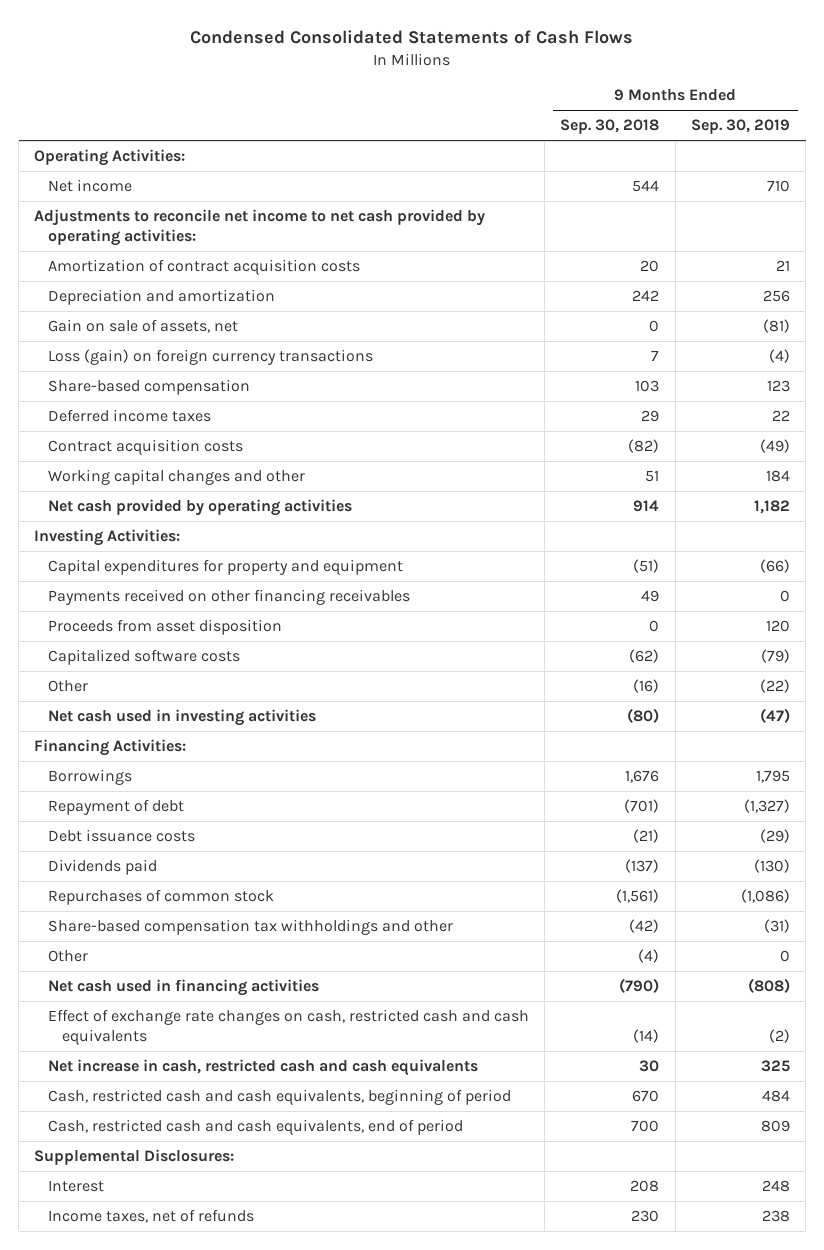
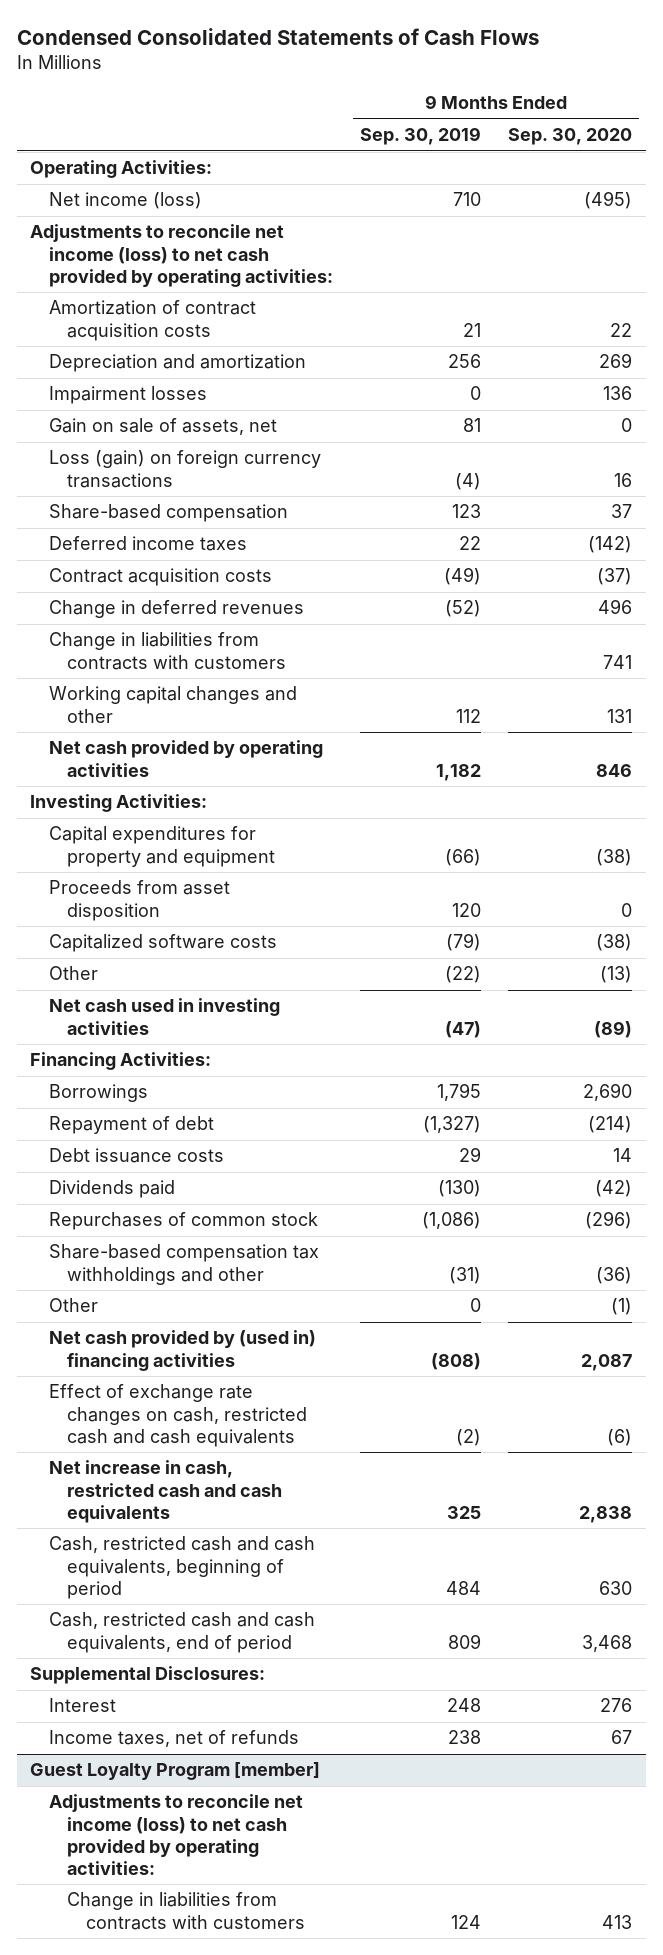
- | 9 Months Ended Sep. 30, 2018 | 9 Months Ended Sep. 30, 2019
+ | 9 Months Ended Sep. 30, 2019 | 9 Months Ended Sep. 30, 2020
- Net income | 544 | 710
- Adjustments to reconcile net income to net cash provided by operating activities:
+ Net income (loss) | 710 | (495)
+ Adjustments to reconcile net income (loss) to net cash provided by operating activities:
- Gain on sale of assets, net | 0 | (81)
+ Impairment losses | 0 | 136
+ Gain on sale of assets, net | 81 | 0
- Working capital changes and other | 51 | 184
+ Change in deferred revenues | (52) | 496
+ Change in liabilities from contracts with customers | | 741
+ Working capital changes and other | 112 | 131
- Payments received on other financing receivables | 49 | 0
- Debt issuance costs | (21) | (29)
+ Debt issuance costs | 29 | 14
- Net cash used in financing activities | (790) | (808)
+ Net cash provided by (used in) financing activities | (808) | 2,087
+ Guest Loyalty Program [member]
+ Adjustments to reconcile net income (loss) to net cash provided by operating activities:
+ Change in liabilities from contracts with customers | 124 | 413

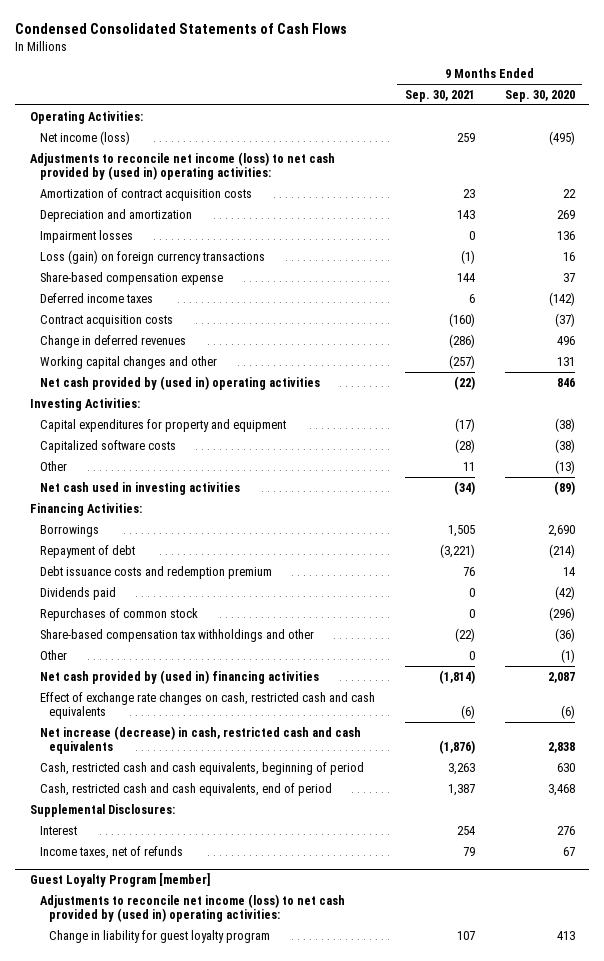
- | 9 Months Ended Sep. 30, 2019 | 9 Months Ended Sep. 30, 2020
+ | 9 Months Ended Sep. 30, 2021 | 9 Months Ended Sep. 30, 2020
- Adjustments to reconcile net income (loss) to net cash provided by operating activities:
+ Adjustments to reconcile net income (loss) to net cash provided by (used in) operating activities:
- Gain on sale of assets, net | 81 | 0
- Share-based compensation | 123 | 37
+ Share-based compensation expense | 144 | 37
- Change in liabilities from contracts with customers | | 741
- Net cash provided by operating activities | 1,182 | 846
+ Net cash provided by (used in) operating activities | (22) | 846
- Proceeds from asset disposition | 120 | 0
- Debt issuance costs | 29 | 14
+ Debt issuance costs and redemption premium | 76 | 14
- Net increase in cash, restricted cash and cash equivalents | 325 | 2,838
+ Net increase (decrease) in cash, restricted cash and cash equivalents | (1,876) | 2,838
@ Guest Loyalty Program [member]
- Adjustments to reconcile net income (loss) to net cash provided by operating activities:
- Change in liabilities from contracts with customers | 124 | 413
+ Adjustments to reconcile net income (loss) to net cash provided by (used in) operating activities:
+ Change in liability for guest loyalty program | 107 | 413

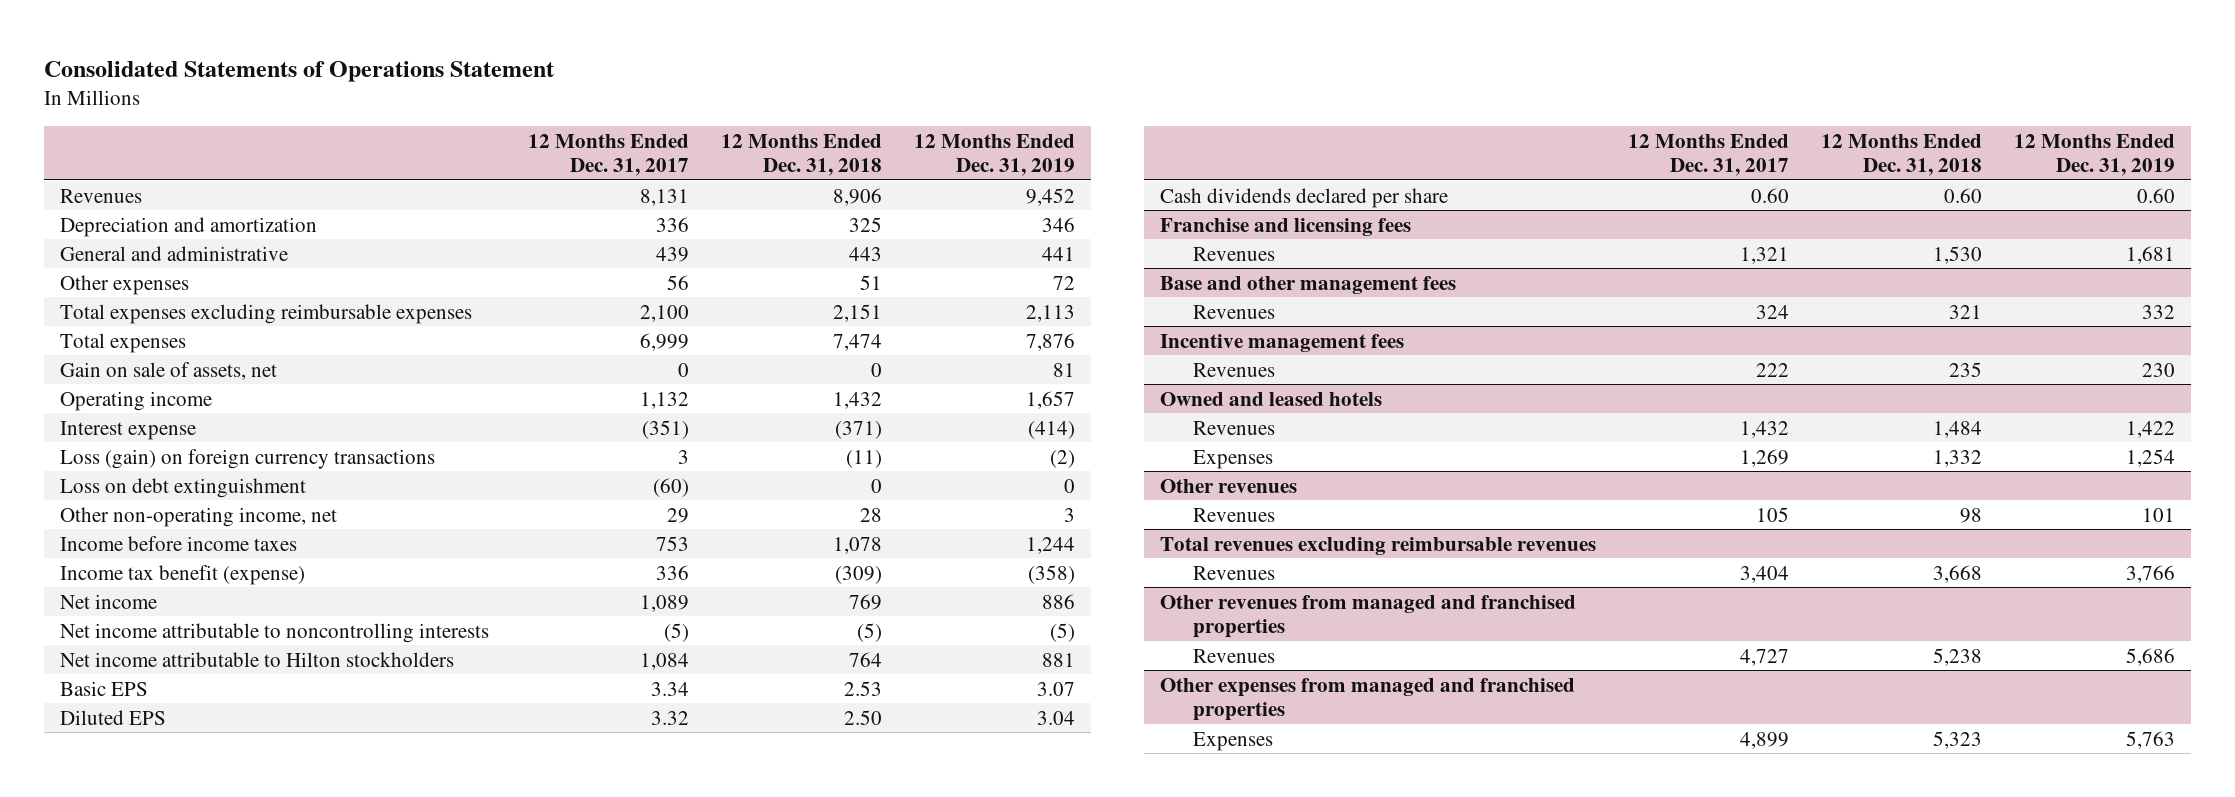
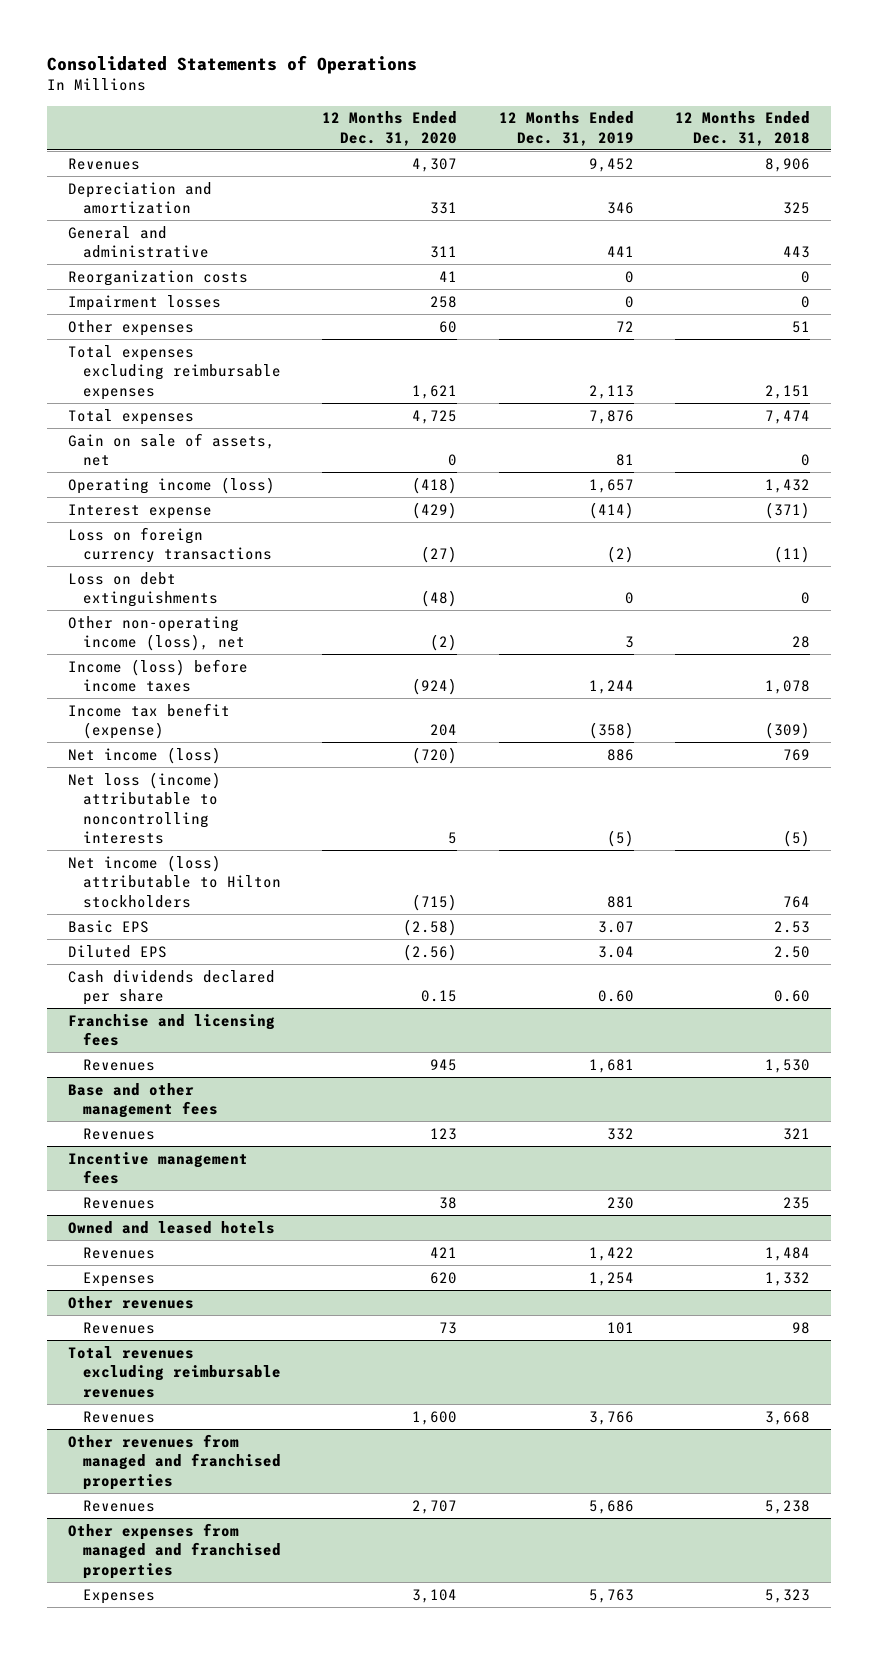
- Consolidated Statements of Operations Statement
+ Consolidated Statements of Operations
- | 12 Months Ended Dec. 31, 2017 | 12 Months Ended Dec. 31, 2018 | 12 Months Ended Dec. 31, 2019
+ | 12 Months Ended Dec. 31, 2020 | 12 Months Ended Dec. 31, 2019 | 12 Months Ended Dec. 31, 2018
+ Reorganization costs | 41 | 0 | 0
+ Impairment losses | 258 | 0 | 0
- Operating income | 1,132 | 1,432 | 1,657
+ Operating income (loss) | (418) | 1,657 | 1,432
- Loss (gain) on foreign currency transactions | 3 | (11) | (2)
- Loss on debt extinguishment | (60) | 0 | 0
- Other non-operating income, net | 29 | 28 | 3
- Income before income taxes | 753 | 1,078 | 1,244
+ Loss on foreign currency transactions | (27) | (2) | (11)
+ Loss on debt extinguishments | (48) | 0 | 0
+ Other non-operating income (loss), net | (2) | 3 | 28
+ Income (loss) before income taxes | (924) | 1,244 | 1,078
- Net income | 1,089 | 769 | 886
- Net income attributable to noncontrolling interests | (5) | (5) | (5)
- Net income attributable to Hilton stockholders | 1,084 | 764 | 881
+ Net income (loss) | (720) | 886 | 769
+ Net loss (income) attributable to noncontrolling interests | 5 | (5) | (5)
+ Net income (loss) attributable to Hilton stockholders | (715) | 881 | 764

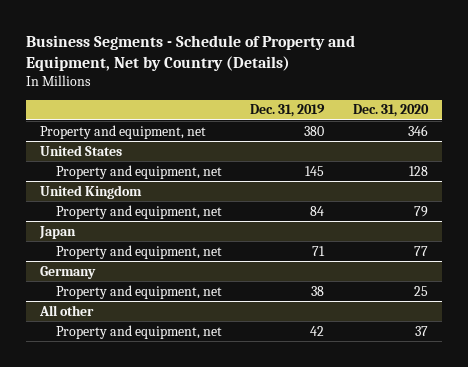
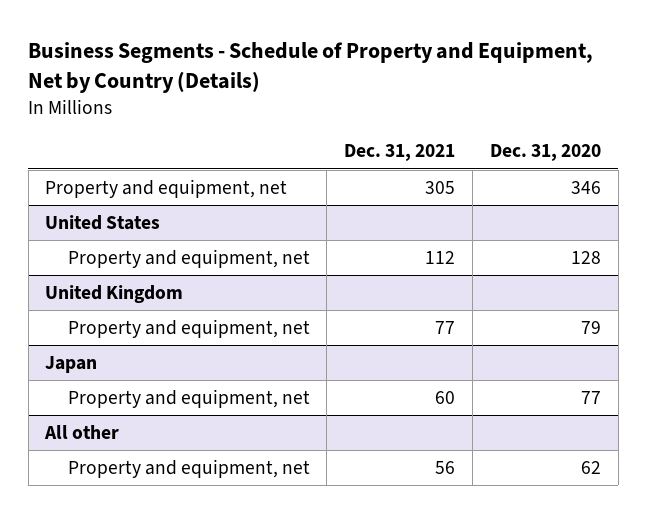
- | Dec. 31, 2019 | Dec. 31, 2020
+ | Dec. 31, 2021 | Dec. 31, 2020
- Germany
- Property and equipment, net | 38 | 25
@ All other
- Property and equipment, net | 42 | 37
+ Property and equipment, net | 56 | 62

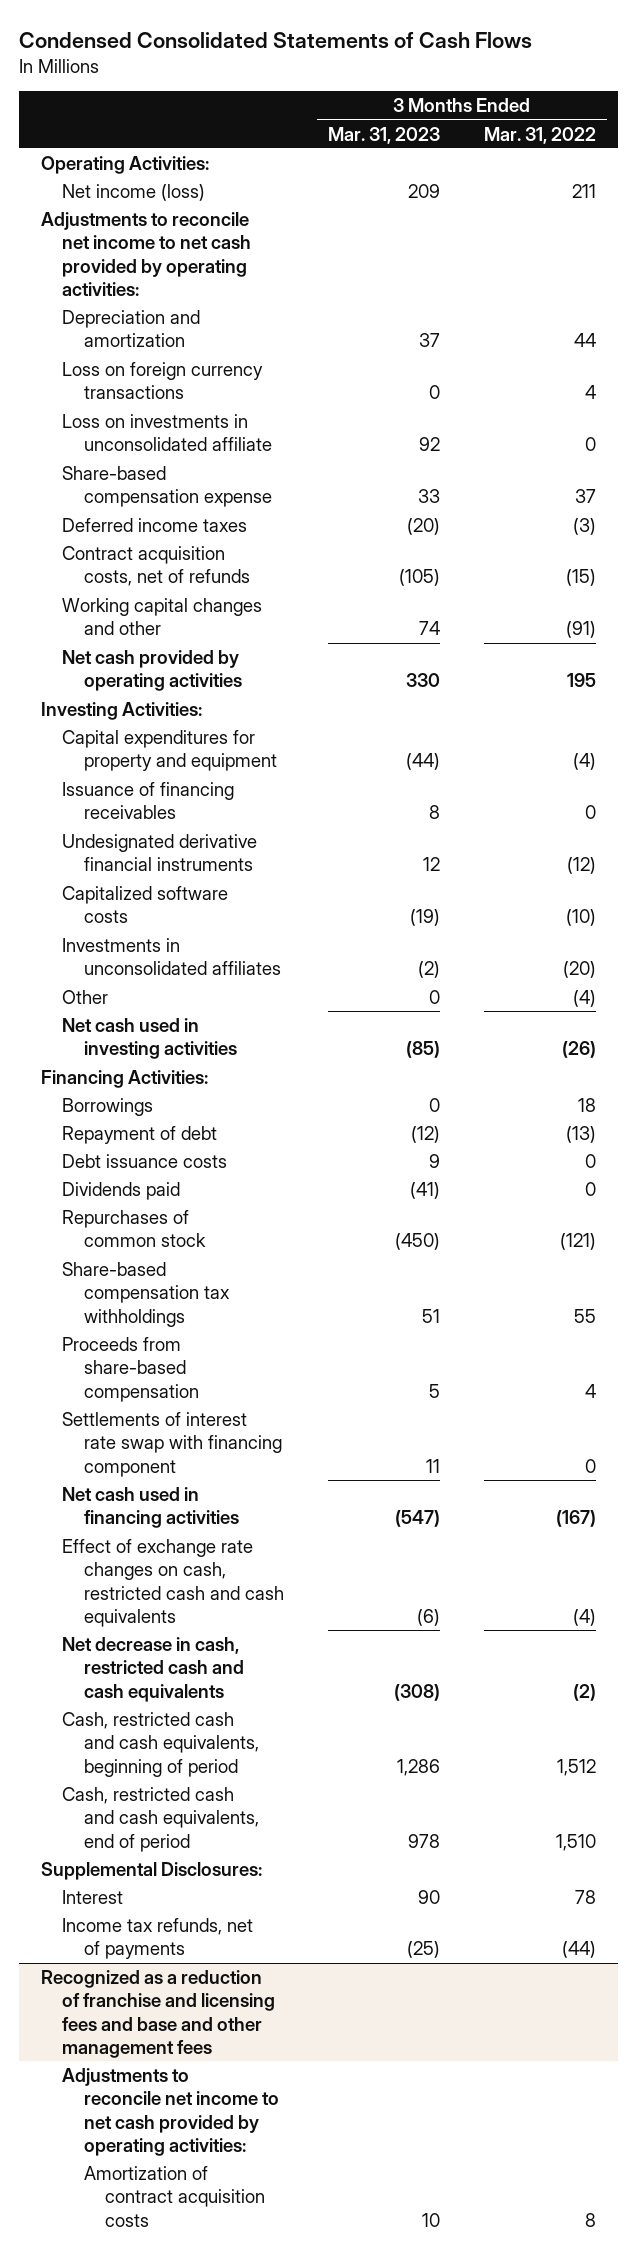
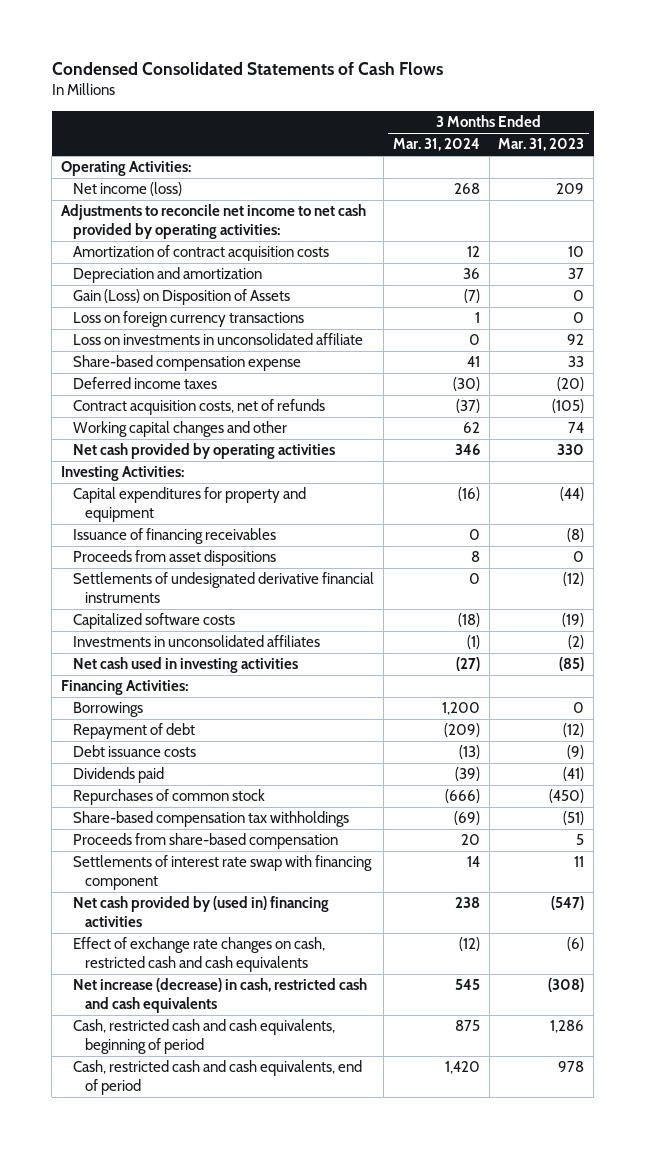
- | 3 Months Ended Mar. 31, 2023 | 3 Months Ended Mar. 31, 2022
+ | 3 Months Ended Mar. 31, 2024 | 3 Months Ended Mar. 31, 2023
+ Amortization of contract acquisition costs | 12 | 10
+ Gain (Loss) on Disposition of Assets | (7) | 0
- Issuance of financing receivables | 8 | 0
- Undesignated derivative financial instruments | 12 | (12)
+ Issuance of financing receivables | 0 | (8)
+ Proceeds from asset dispositions | 8 | 0
+ Settlements of undesignated derivative financial instruments | 0 | (12)
- Other | 0 | (4)
- Debt issuance costs | 9 | 0
+ Debt issuance costs | (13) | (9)
- Share-based compensation tax withholdings | 51 | 55
+ Share-based compensation tax withholdings | (69) | (51)
- Net cash used in financing activities | (547) | (167)
+ Net cash provided by (used in) financing activities | 238 | (547)
- Net decrease in cash, restricted cash and cash equivalents | (308) | (2)
+ Net increase (decrease) in cash, restricted cash and cash equivalents | 545 | (308)
- Supplemental Disclosures:
- Interest | 90 | 78
- Income tax refunds, net of payments | (25) | (44)
- Recognized as a reduction of franchise and licensing fees and base and other management fees
- Adjustments to reconcile net income to net cash provided by operating activities:
- Amortization of contract acquisition costs | 10 | 8

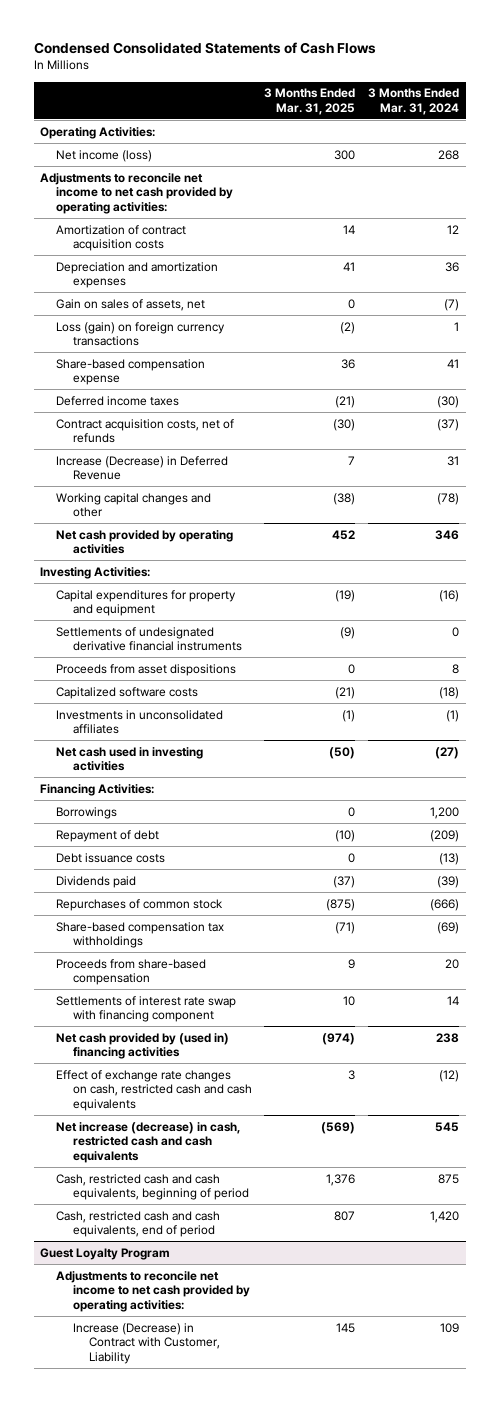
- | 3 Months Ended Mar. 31, 2024 | 3 Months Ended Mar. 31, 2023
+ | 3 Months Ended Mar. 31, 2025 | 3 Months Ended Mar. 31, 2024
- Depreciation and amortization | 36 | 37
- Gain (Loss) on Disposition of Assets | (7) | 0
- Loss on foreign currency transactions | 1 | 0
- Loss on investments in unconsolidated affiliate | 0 | 92
+ Depreciation and amortization expenses | 41 | 36
+ Gain on sales of assets, net | 0 | (7)
+ Loss (gain) on foreign currency transactions | (2) | 1
- Working capital changes and other | 62 | 74
+ Increase (Decrease) in Deferred Revenue | 7 | 31
+ Working capital changes and other | (38) | (78)
- Issuance of financing receivables | 0 | (8)
moved down: Proceeds from asset dispositions | 0 | 8
+ Guest Loyalty Program
+ Adjustments to reconcile net income to net cash provided by operating activities:
+ Increase (Decrease) in Contract with Customer, Liability | 145 | 109

